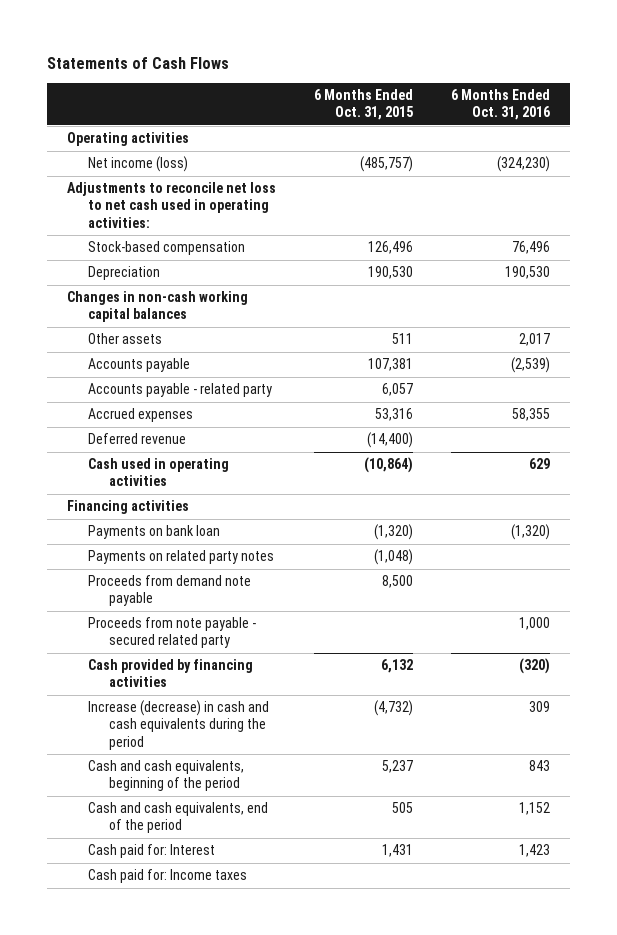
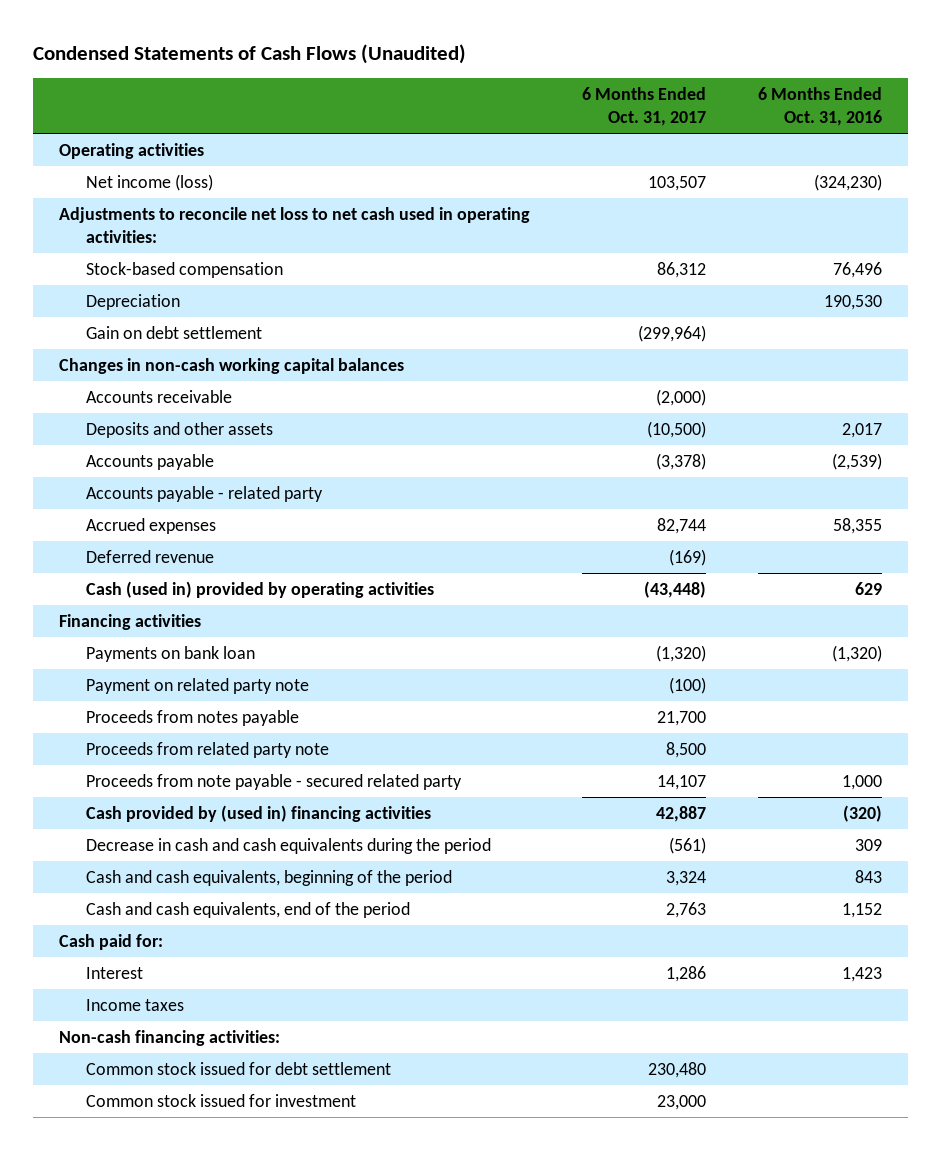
- Statements of Cash Flows
+ Condensed Statements of Cash Flows (Unaudited)
- | 6 Months Ended Oct. 31, 2015 | 6 Months Ended Oct. 31, 2016
+ | 6 Months Ended Oct. 31, 2017 | 6 Months Ended Oct. 31, 2016
+ Gain on debt settlement | (299,964) |
- Other assets | 511 | 2,017
+ Accounts receivable | (2,000) |
+ Deposits and other assets | (10,500) | 2,017
- Cash used in operating activities | (10,864) | 629
+ Cash (used in) provided by operating activities | (43,448) | 629
- Payments on related party notes | (1,048) |
- Proceeds from demand note payable | 8,500 |
+ Payment on related party note | (100) |
+ Proceeds from notes payable | 21,700 |
+ Proceeds from related party note | 8,500 |
- Cash provided by financing activities | 6,132 | (320)
- Increase (decrease) in cash and cash equivalents during the period | (4,732) | 309
+ Cash provided by (used in) financing activities | 42,887 | (320)
+ Decrease in cash and cash equivalents during the period | (561) | 309
- Cash paid for: Interest | 1,431 | 1,423
- Cash paid for: Income taxes
+ Cash paid for:
+ Interest | 1,286 | 1,423
+ Income taxes
+ Non-cash financing activities:
+ Common stock issued for debt settlement | 230,480 |
+ Common stock issued for investment | 23,000 |

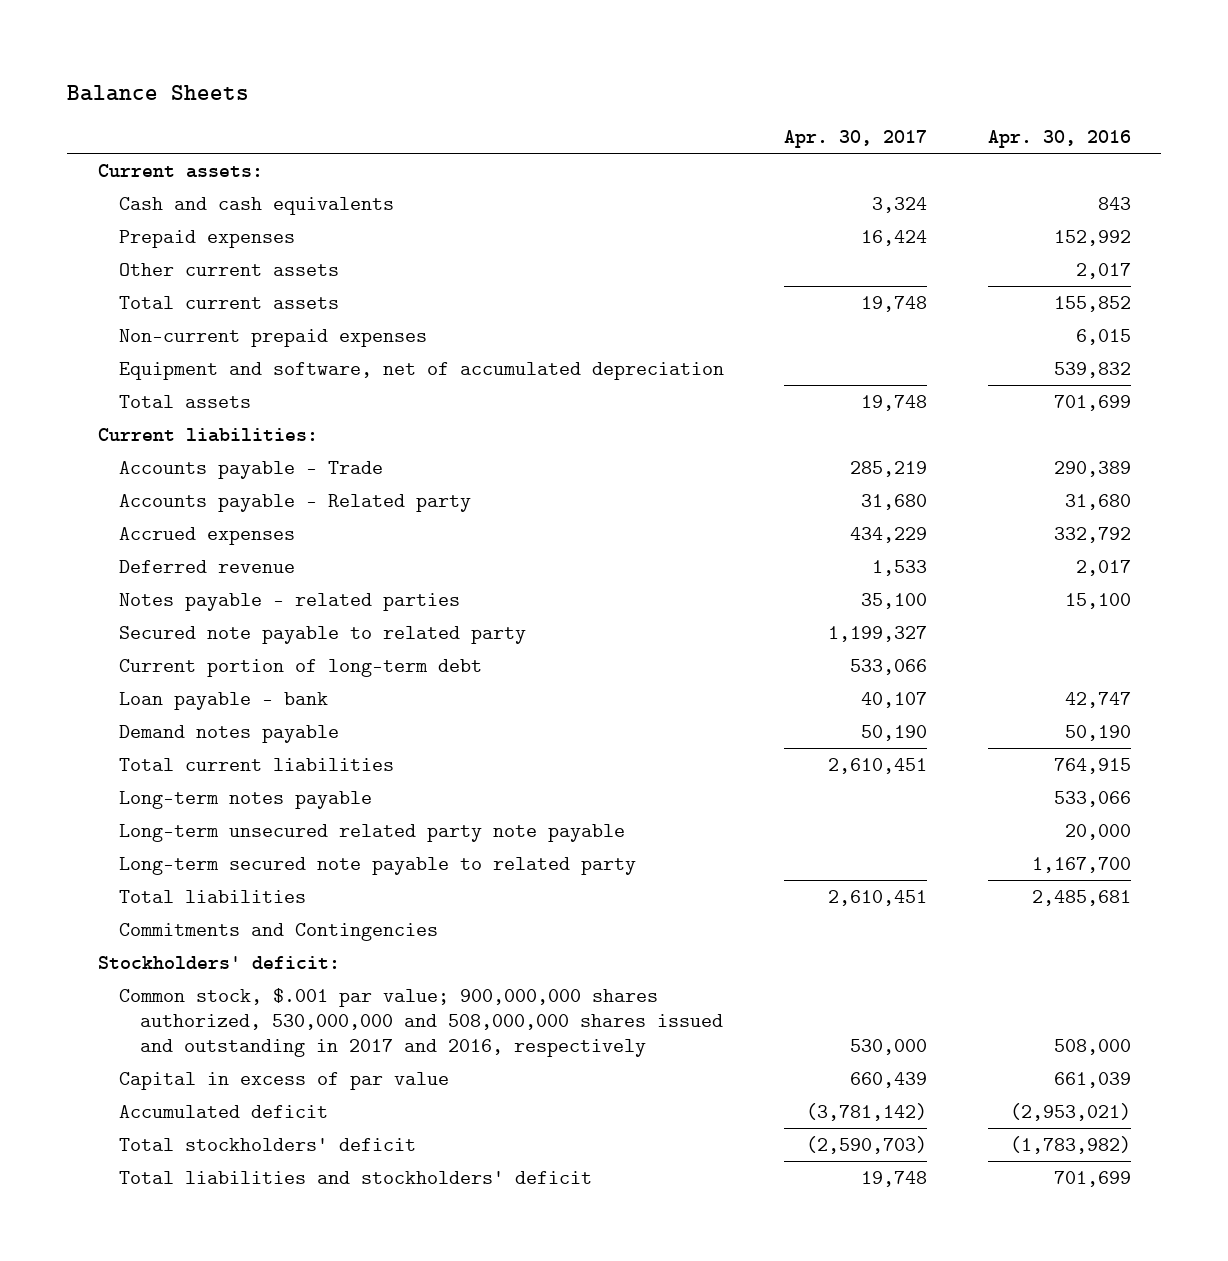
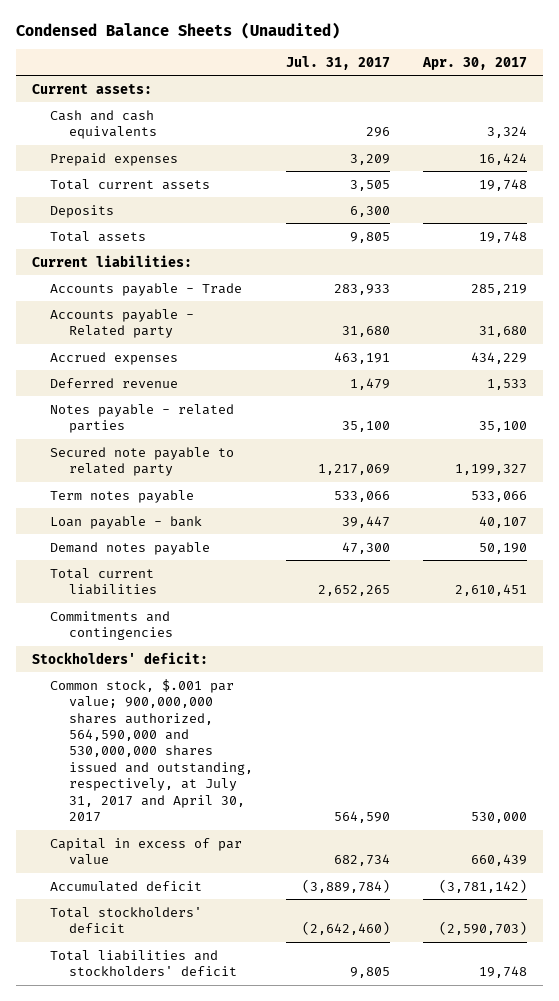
- Balance Sheets
+ Condensed Balance Sheets (Unaudited)
- | Apr. 30, 2017 | Apr. 30, 2016
+ | Jul. 31, 2017 | Apr. 30, 2017
- Other current assets | | 2,017
- Non-current prepaid expenses | | 6,015
- Equipment and software, net of accumulated depreciation | | 539,832
+ Deposits | 6,300 |
- Current portion of long-term debt | 533,066 |
+ Term notes payable | 533,066 | 533,066
- Long-term notes payable | | 533,066
- Long-term unsecured related party note payable | | 20,000
- Long-term secured note payable to related party | | 1,167,700
- Total liabilities | 2,610,451 | 2,485,681
- Commitments and Contingencies
+ Commitments and contingencies
- Common stock, $.001 par value; 900,000,000 shares authorized, 530,000,000 and 508,000,000 shares issued and outstanding in 2017 and 2016, respectively | 530,000 | 508,000
+ Common stock, $.001 par value; 900,000,000 shares authorized, 564,590,000 and 530,000,000 shares issued and outstanding, respectively, at July 31, 2017 and April 30, 2017 | 564,590 | 530,000

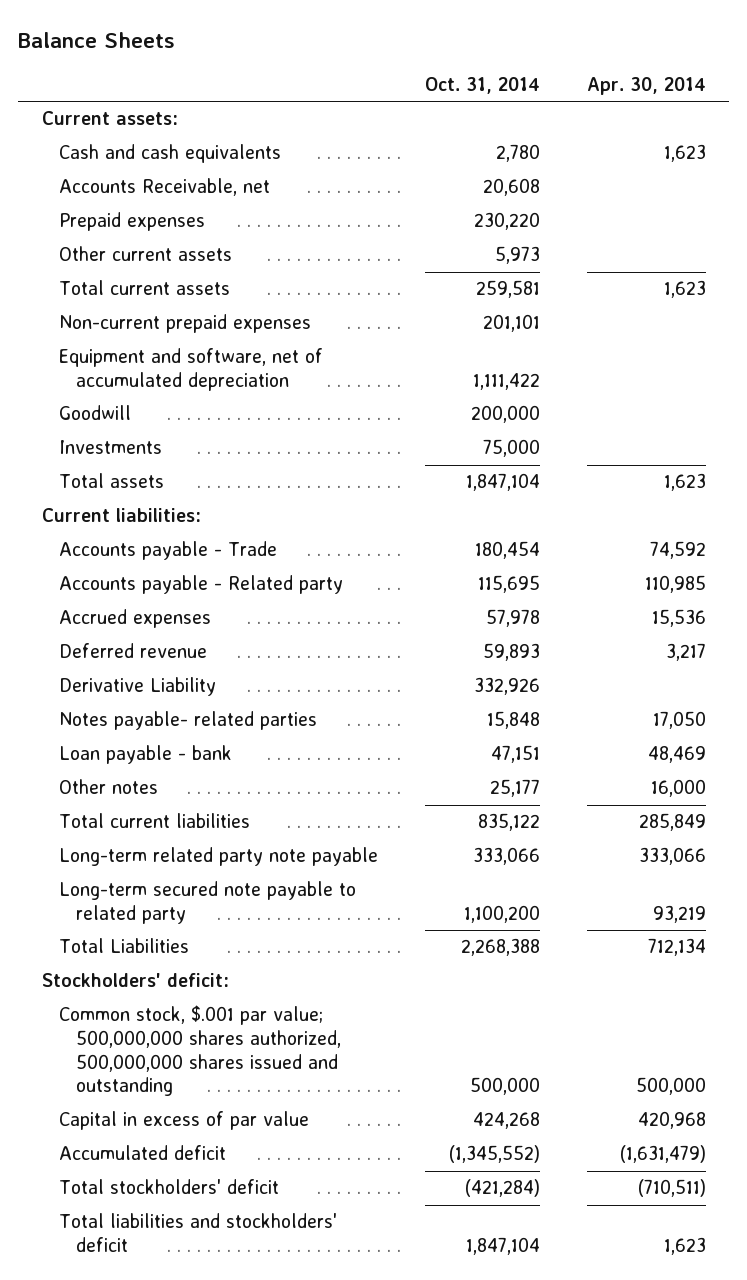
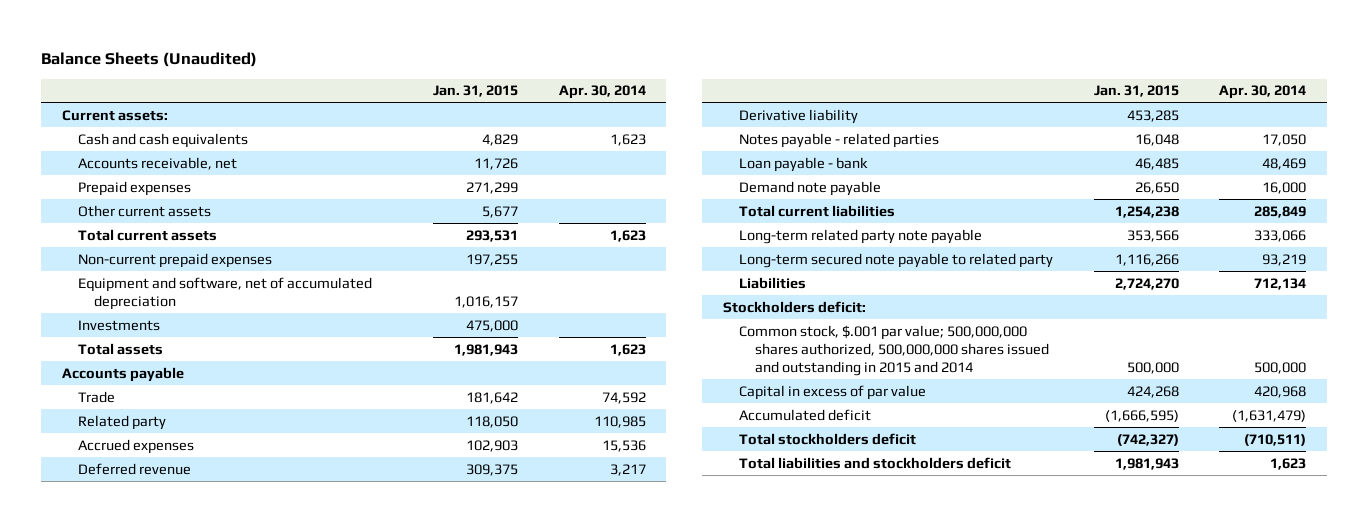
- Balance Sheets
+ Balance Sheets (Unaudited)
- | Oct. 31, 2014 | Apr. 30, 2014
+ | Jan. 31, 2015 | Apr. 30, 2014
- Accounts Receivable, net | 20,608 |
+ Accounts receivable, net | 11,726 |
- Goodwill | 200,000 |
- Current liabilities:
- Accounts payable - Trade | 180,454 | 74,592
- Accounts payable - Related party | 115,695 | 110,985
+ Accounts payable
+ Trade | 181,642 | 74,592
+ Related party | 118,050 | 110,985
- Derivative Liability | 332,926 |
- Notes payable- related parties | 15,848 | 17,050
+ Derivative liability | 453,285 |
+ Notes payable - related parties | 16,048 | 17,050
- Other notes | 25,177 | 16,000
+ Demand note payable | 26,650 | 16,000
- Total Liabilities | 2,268,388 | 712,134
- Stockholders' deficit:
- Common stock, $.001 par value; 500,000,000 shares authorized, 500,000,000 shares issued and outstanding | 500,000 | 500,000
+ Liabilities | 2,724,270 | 712,134
+ Stockholders deficit:
+ Common stock, $.001 par value; 500,000,000 shares authorized, 500,000,000 shares issued and outstanding in 2015 and 2014 | 500,000 | 500,000
- Total stockholders' deficit | (421,284) | (710,511)
- Total liabilities and stockholders' deficit | 1,847,104 | 1,623
+ Total stockholders deficit | (742,327) | (710,511)
+ Total liabilities and stockholders deficit | 1,981,943 | 1,623

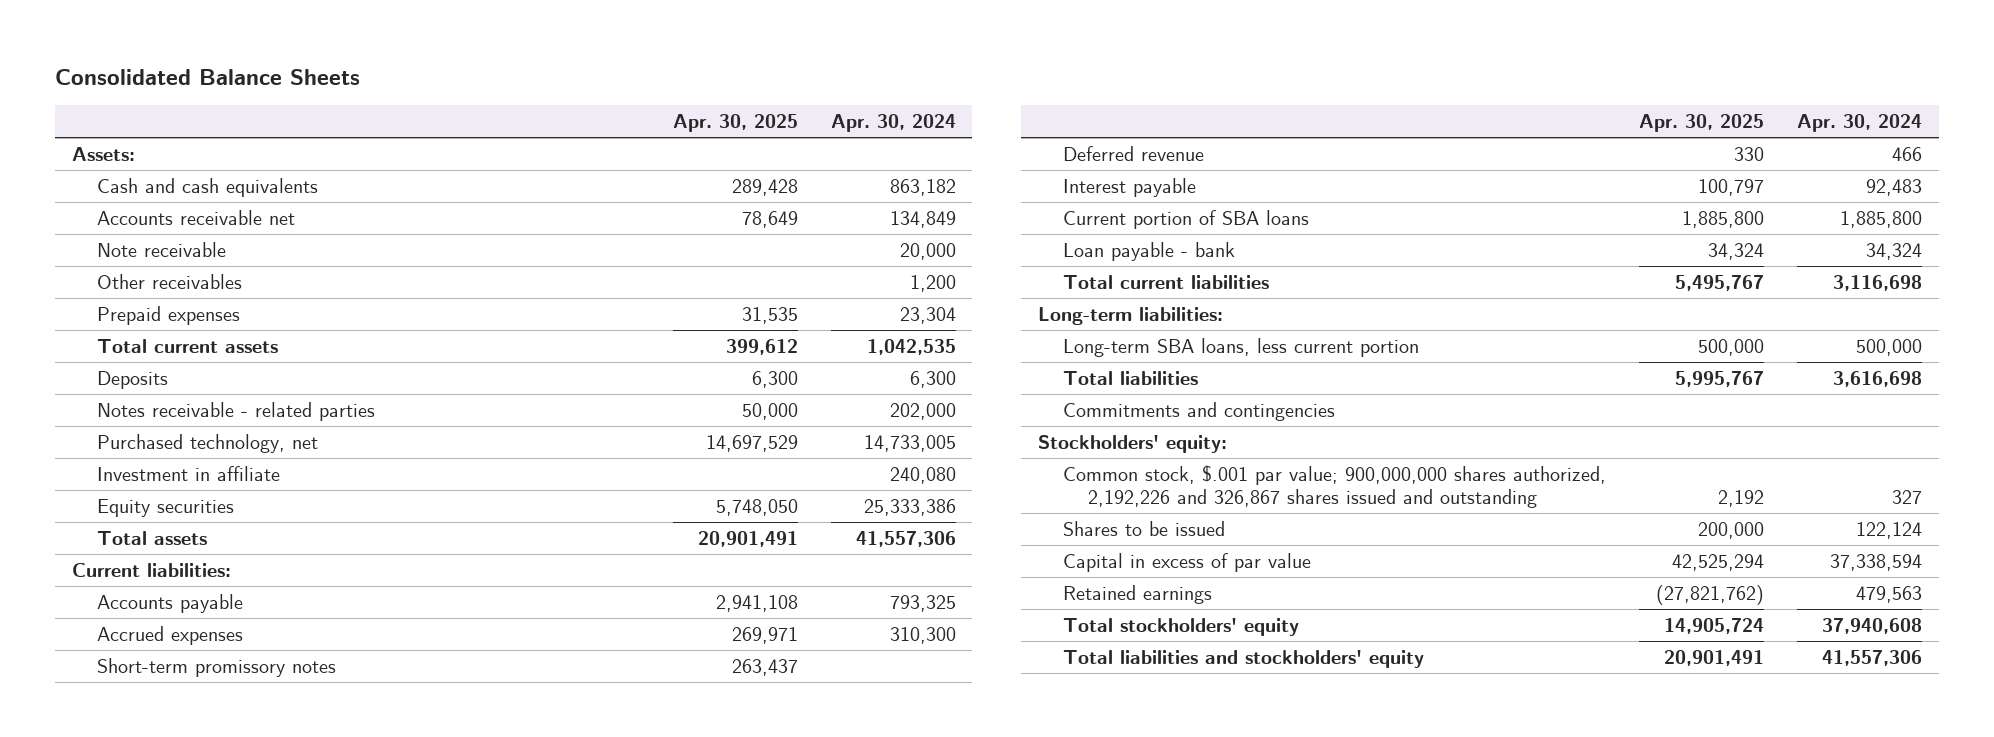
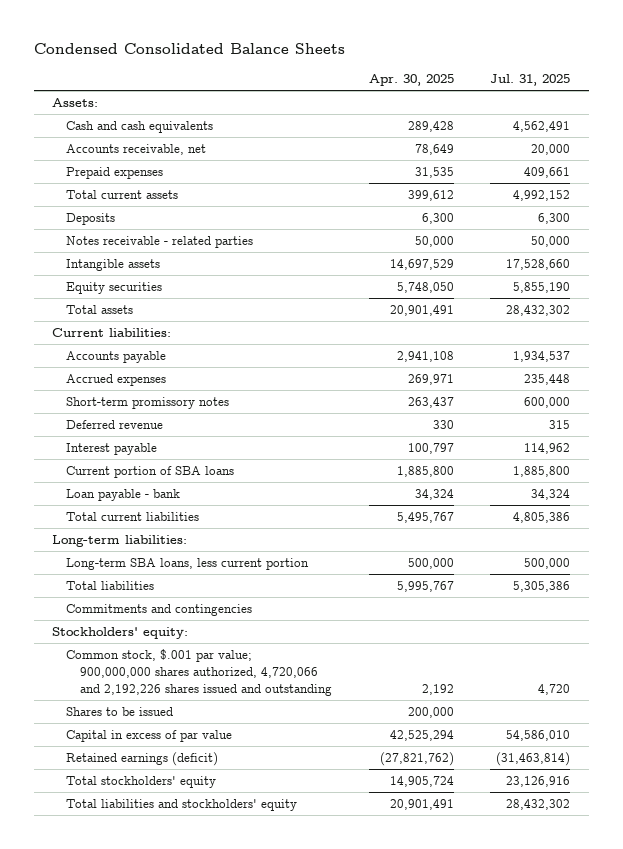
- Consolidated Balance Sheets
+ Condensed Consolidated Balance Sheets
- | Apr. 30, 2025 | Apr. 30, 2024
+ | Apr. 30, 2025 | Jul. 31, 2025
- Accounts receivable net | 78,649 | 134,849
- Note receivable | | 20,000
- Other receivables | | 1,200
+ Accounts receivable, net | 78,649 | 20,000
- Purchased technology, net | 14,697,529 | 14,733,005
- Investment in affiliate | | 240,080
+ Intangible assets | 14,697,529 | 17,528,660
- Common stock, $.001 par value; 900,000,000 shares authorized, 2,192,226 and 326,867 shares issued and outstanding | 2,192 | 327
+ Common stock, $.001 par value; 900,000,000 shares authorized, 4,720,066 and 2,192,226 shares issued and outstanding | 2,192 | 4,720
- Retained earnings | (27,821,762) | 479,563
+ Retained earnings (deficit) | (27,821,762) | (31,463,814)

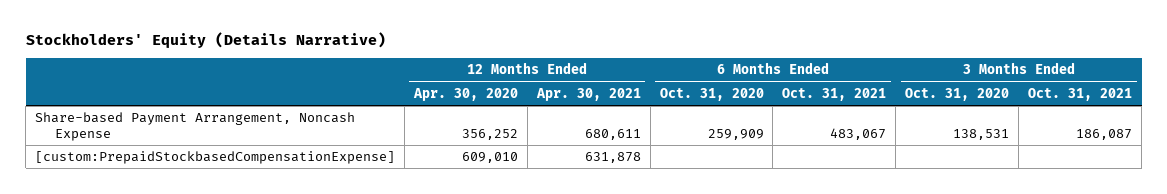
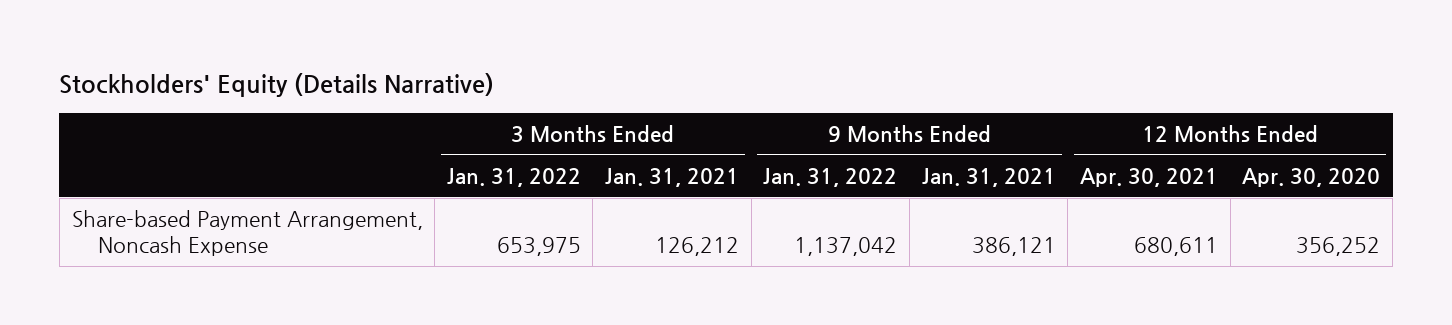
- | 12 Months Ended Apr. 30, 2020 | 12 Months Ended Apr. 30, 2021 | 6 Months Ended Oct. 31, 2020 | 6 Months Ended Oct. 31, 2021 | 3 Months Ended Oct. 31, 2020 | 3 Months Ended Oct. 31, 2021
+ | 3 Months Ended Jan. 31, 2022 | 3 Months Ended Jan. 31, 2021 | 9 Months Ended Jan. 31, 2022 | 9 Months Ended Jan. 31, 2021 | 12 Months Ended Apr. 30, 2021 | 12 Months Ended Apr. 30, 2020
- [custom:PrepaidStockbasedCompensationExpense] | 609,010 | 631,878 | | | |

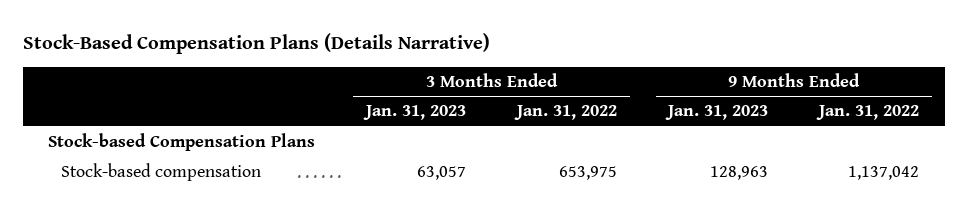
- Stockholders' Equity (Details Narrative)
+ Stock-Based Compensation Plans (Details Narrative)
- | 3 Months Ended Jan. 31, 2022 | 3 Months Ended Jan. 31, 2021 | 9 Months Ended Jan. 31, 2022 | 9 Months Ended Jan. 31, 2021 | 12 Months Ended Apr. 30, 2021 | 12 Months Ended Apr. 30, 2020
+ | 3 Months Ended Jan. 31, 2023 | 3 Months Ended Jan. 31, 2022 | 9 Months Ended Jan. 31, 2023 | 9 Months Ended Jan. 31, 2022
- Share-based Payment Arrangement, Noncash Expense | 653,975 | 126,212 | 1,137,042 | 386,121 | 680,611 | 356,252
+ Stock-based Compensation Plans
+ Stock-based compensation | 63,057 | 653,975 | 128,963 | 1,137,042

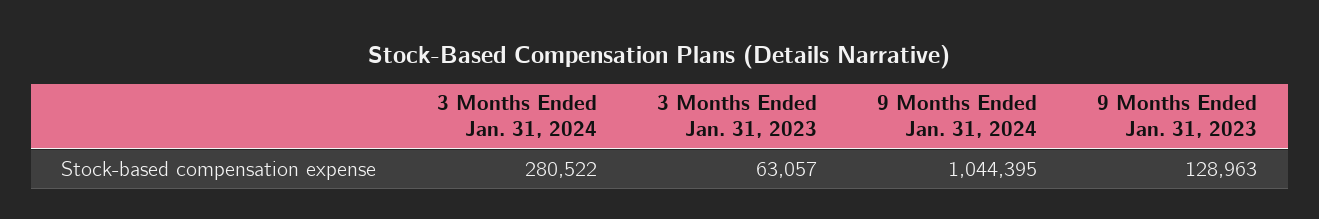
- | 3 Months Ended Jan. 31, 2023 | 3 Months Ended Jan. 31, 2022 | 9 Months Ended Jan. 31, 2023 | 9 Months Ended Jan. 31, 2022
+ | 3 Months Ended Jan. 31, 2024 | 3 Months Ended Jan. 31, 2023 | 9 Months Ended Jan. 31, 2024 | 9 Months Ended Jan. 31, 2023
- Stock-based Compensation Plans
- Stock-based compensation | 63,057 | 653,975 | 128,963 | 1,137,042
+ Stock-based compensation expense | 280,522 | 63,057 | 1,044,395 | 128,963

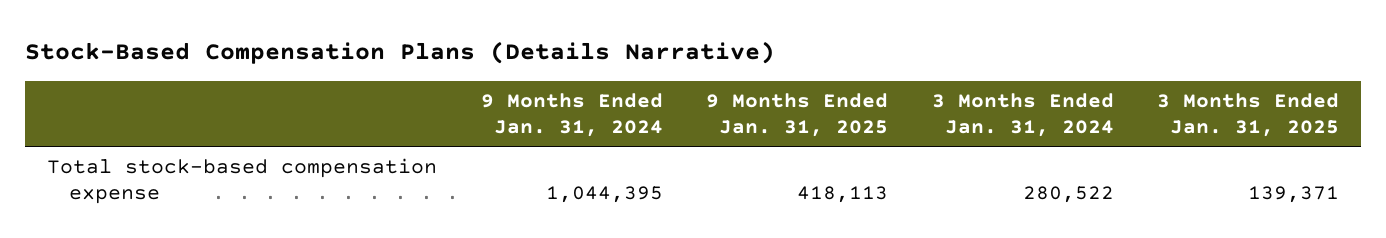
- | 3 Months Ended Jan. 31, 2024 | 3 Months Ended Jan. 31, 2023 | 9 Months Ended Jan. 31, 2024 | 9 Months Ended Jan. 31, 2023
+ | 9 Months Ended Jan. 31, 2024 | 9 Months Ended Jan. 31, 2025 | 3 Months Ended Jan. 31, 2024 | 3 Months Ended Jan. 31, 2025
- Stock-based compensation expense | 280,522 | 63,057 | 1,044,395 | 128,963
+ Total stock-based compensation expense | 1,044,395 | 418,113 | 280,522 | 139,371

